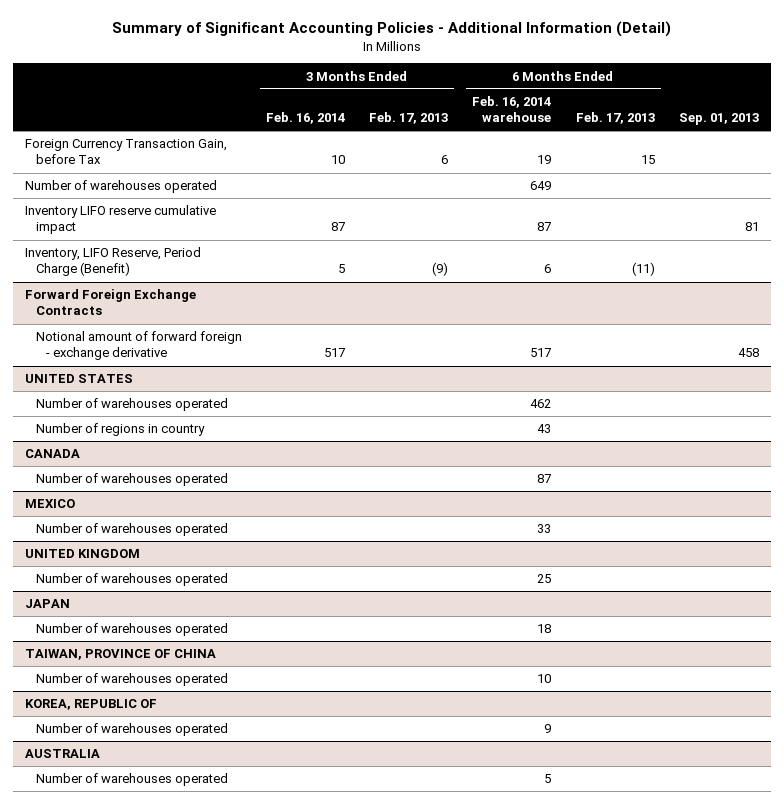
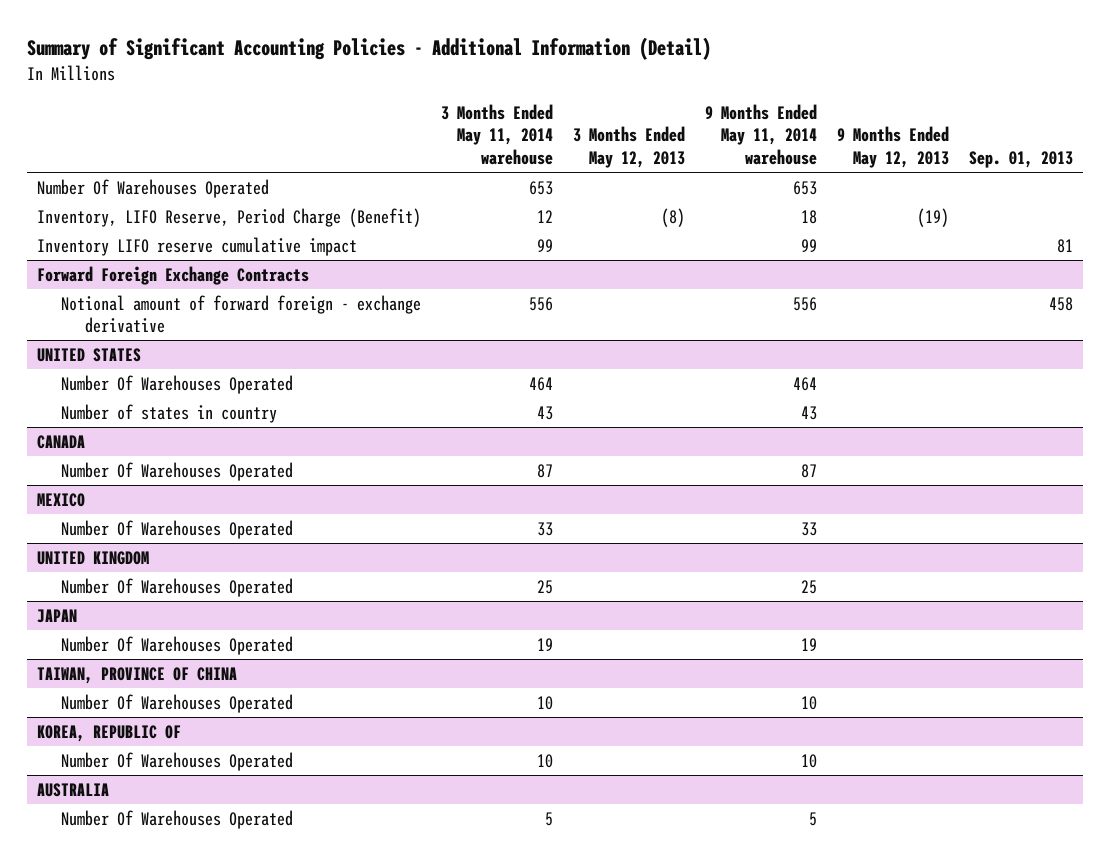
- | 3 Months Ended Feb. 16, 2014 | 3 Months Ended Feb. 17, 2013 | 6 Months Ended Feb. 16, 2014 warehouse | 6 Months Ended Feb. 17, 2013 | Sep. 01, 2013
+ | 3 Months Ended May 11, 2014 warehouse | 3 Months Ended May 12, 2013 | 9 Months Ended May 11, 2014 warehouse | 9 Months Ended May 12, 2013 | Sep. 01, 2013
- Foreign Currency Transaction Gain, before Tax | 10 | 6 | 19 | 15 |
- Number of warehouses operated | | | 649 | |
+ Number Of Warehouses Operated | 653 | | 653 | |
moved down: Inventory LIFO reserve cumulative impact | 99 | | 99 | | 81
@ UNITED STATES
- Number of warehouses operated | | | 462 | |
- Number of regions in country | | | 43 | |
+ Number Of Warehouses Operated | 464 | | 464 | |
+ Number of states in country | 43 | | 43 | |
@ CANADA
- Number of warehouses operated | | | 87 | |
+ Number Of Warehouses Operated | 87 | | 87 | |
@ MEXICO
- Number of warehouses operated | | | 33 | |
+ Number Of Warehouses Operated | 33 | | 33 | |
@ UNITED KINGDOM
- Number of warehouses operated | | | 25 | |
+ Number Of Warehouses Operated | 25 | | 25 | |
@ JAPAN
- Number of warehouses operated | | | 18 | |
+ Number Of Warehouses Operated | 19 | | 19 | |
@ TAIWAN, PROVINCE OF CHINA
- Number of warehouses operated | | | 10 | |
+ Number Of Warehouses Operated | 10 | | 10 | |
@ KOREA, REPUBLIC OF
- Number of warehouses operated | | | 9 | |
+ Number Of Warehouses Operated | 10 | | 10 | |
@ AUSTRALIA
- Number of warehouses operated | | | 5 | |
+ Number Of Warehouses Operated | 5 | | 5 | |

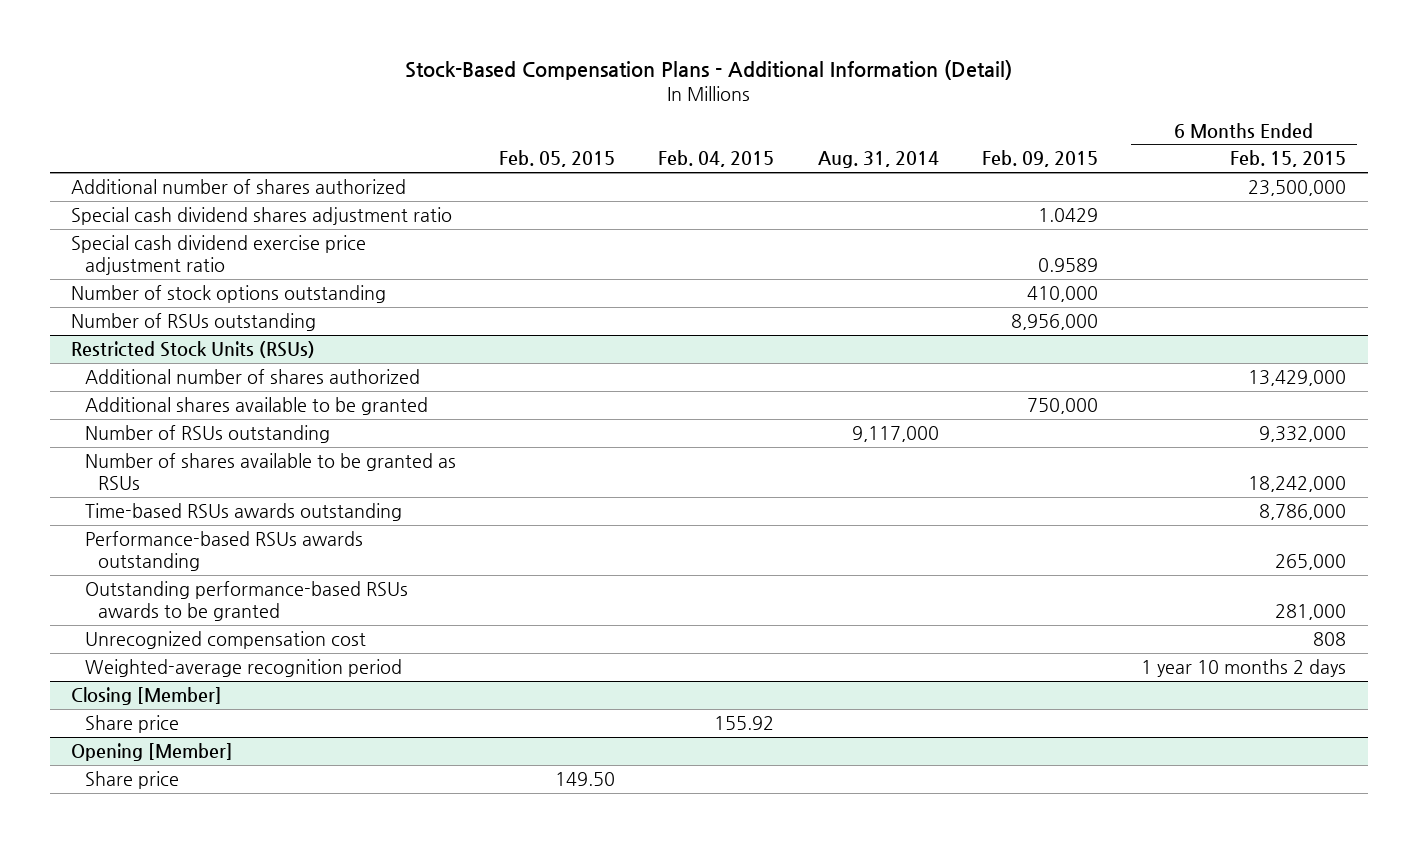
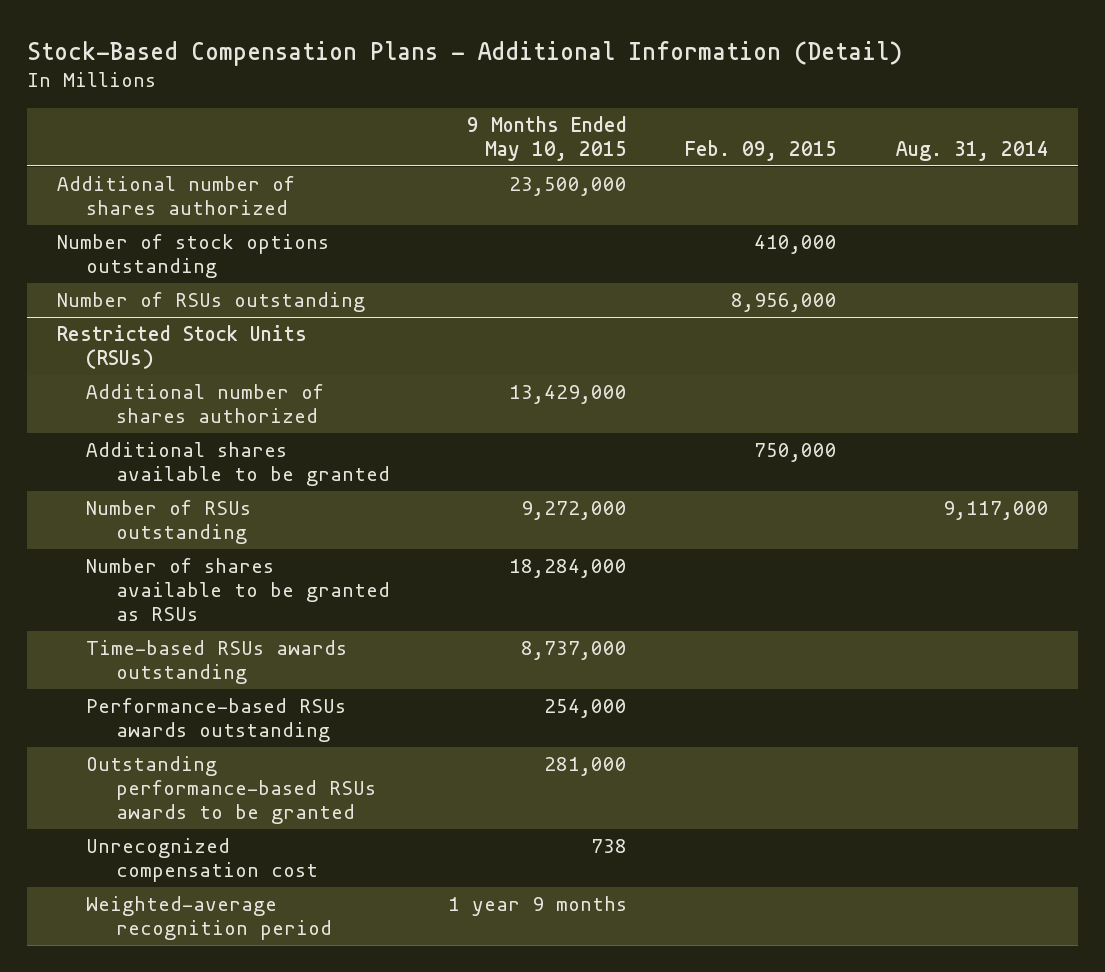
- | Feb. 05, 2015 | Feb. 04, 2015 | Aug. 31, 2014 | Feb. 09, 2015 | 6 Months Ended Feb. 15, 2015
+ | 9 Months Ended May 10, 2015 | Feb. 09, 2015 | Aug. 31, 2014
- Special cash dividend shares adjustment ratio | | | | 1.0429 |
- Special cash dividend exercise price adjustment ratio | | | | 0.9589 |
- Closing [Member]
- Share price | | 155.92 | | |
- Opening [Member]
- Share price | 149.50 | | | |

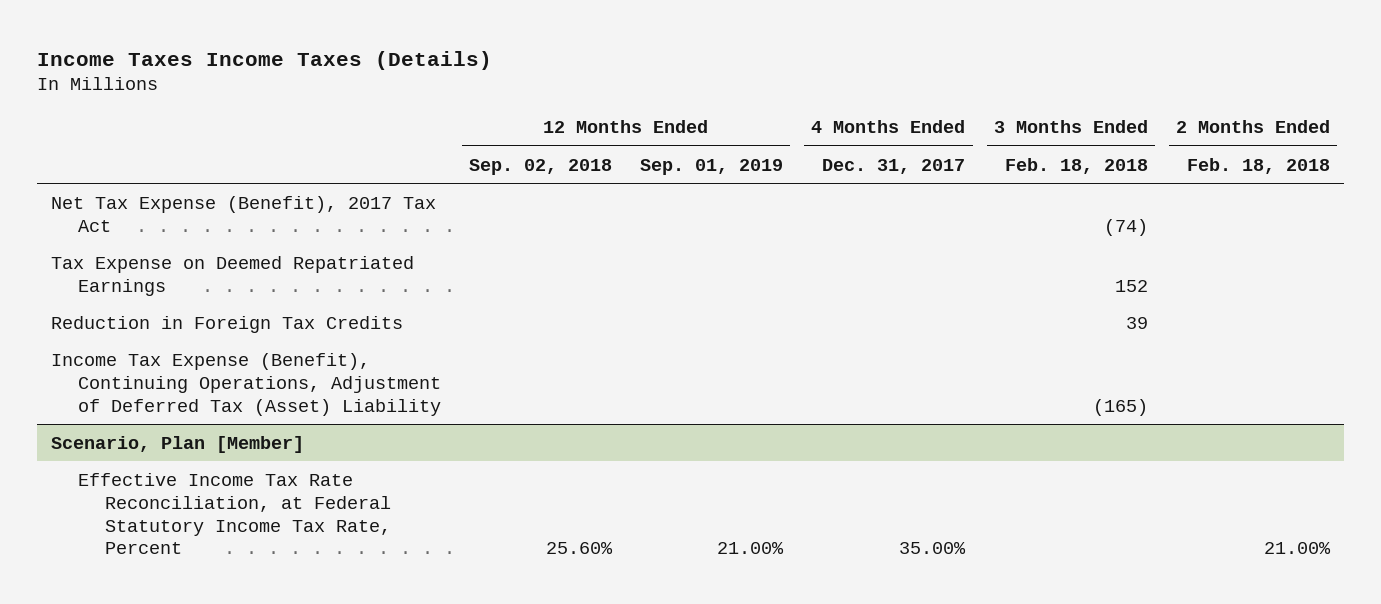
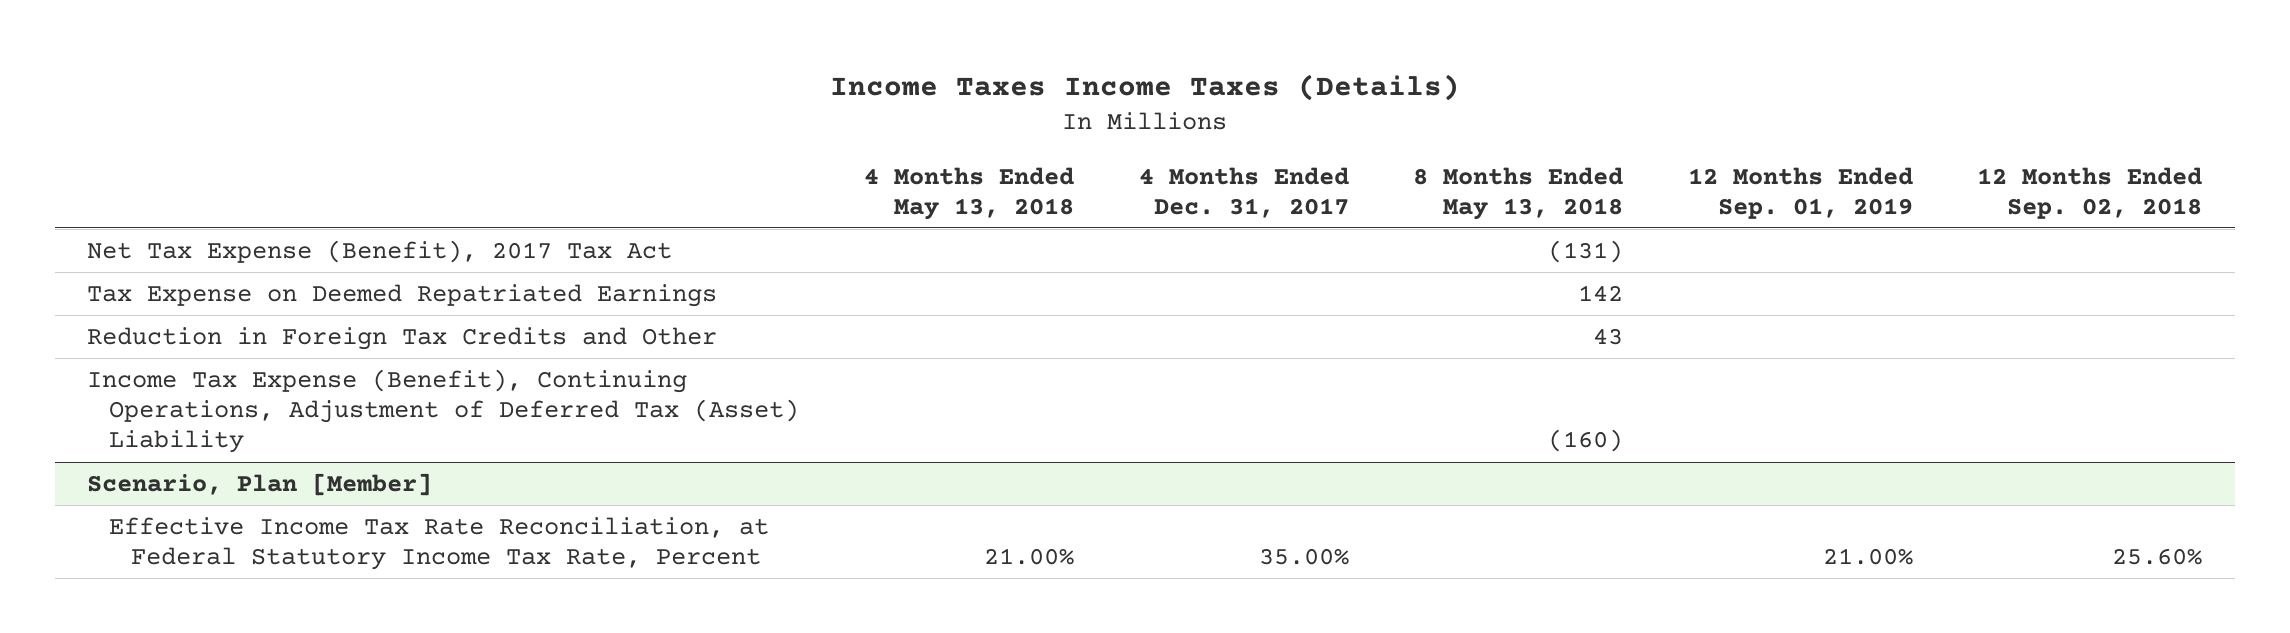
- | 12 Months Ended Sep. 02, 2018 | 12 Months Ended Sep. 01, 2019 | 4 Months Ended Dec. 31, 2017 | 3 Months Ended Feb. 18, 2018 | 2 Months Ended Feb. 18, 2018
+ | 4 Months Ended May 13, 2018 | 4 Months Ended Dec. 31, 2017 | 8 Months Ended May 13, 2018 | 12 Months Ended Sep. 01, 2019 | 12 Months Ended Sep. 02, 2018
- Reduction in Foreign Tax Credits | | | | 39 |
+ Reduction in Foreign Tax Credits and Other | | | 43 | |

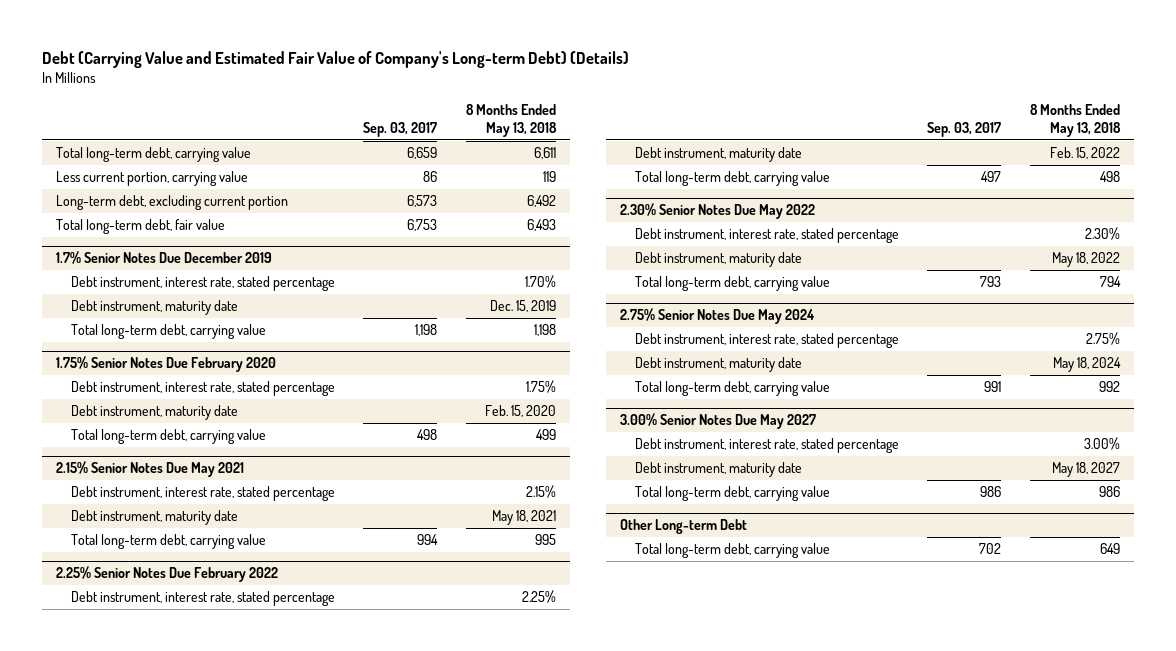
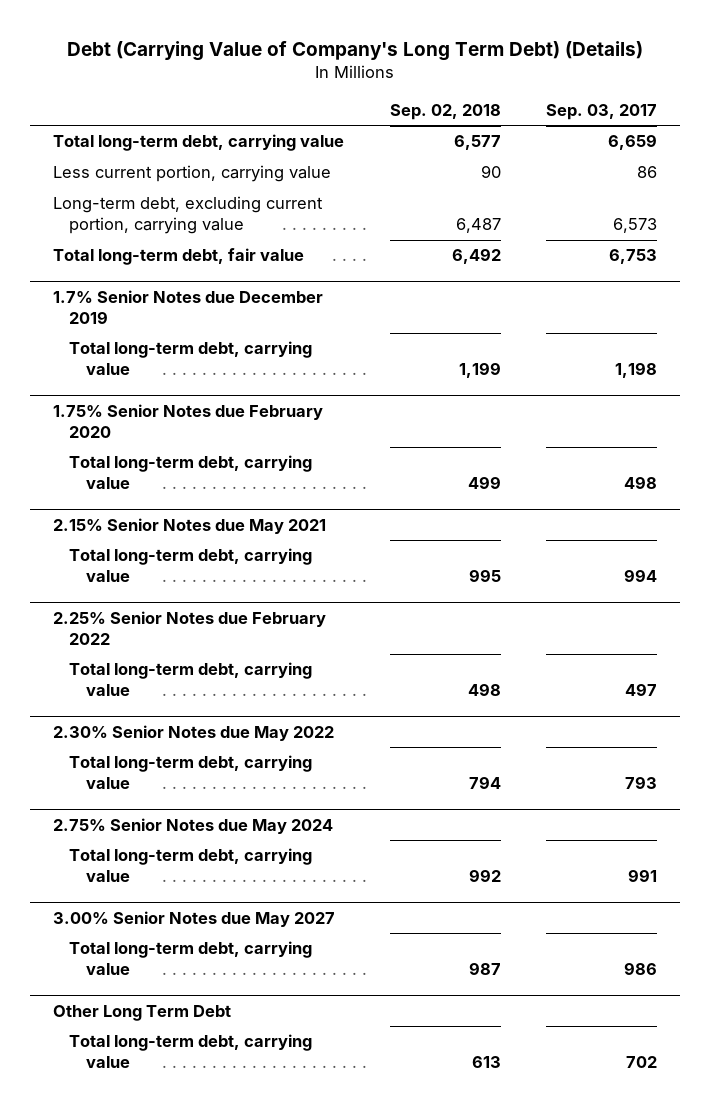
- Debt (Carrying Value and Estimated Fair Value of Company's Long-term Debt) (Details)
+ Debt (Carrying Value of Company's Long Term Debt) (Details)
- | Sep. 03, 2017 | 8 Months Ended May 13, 2018
+ | Sep. 02, 2018 | Sep. 03, 2017
- Long-term debt, excluding current portion | 6,573 | 6,492
+ Long-term debt, excluding current portion, carrying value | 6,487 | 6,573
- 1.7% Senior Notes Due December 2019
- Debt instrument, interest rate, stated percentage | | 1.70%
- Debt instrument, maturity date | | Dec. 15, 2019
+ 1.7% Senior Notes due December 2019
- 1.75% Senior Notes Due February 2020
- Debt instrument, interest rate, stated percentage | | 1.75%
- Debt instrument, maturity date | | Feb. 15, 2020
+ 1.75% Senior Notes due February 2020
- 2.15% Senior Notes Due May 2021
- Debt instrument, interest rate, stated percentage | | 2.15%
- Debt instrument, maturity date | | May 18, 2021
+ 2.15% Senior Notes due May 2021
- 2.25% Senior Notes Due February 2022
- Debt instrument, interest rate, stated percentage | | 2.25%
- Debt instrument, maturity date | | Feb. 15, 2022
+ 2.25% Senior Notes due February 2022
- 2.30% Senior Notes Due May 2022
- Debt instrument, interest rate, stated percentage | | 2.30%
- Debt instrument, maturity date | | May 18, 2022
+ 2.30% Senior Notes due May 2022
- 2.75% Senior Notes Due May 2024
- Debt instrument, interest rate, stated percentage | | 2.75%
- Debt instrument, maturity date | | May 18, 2024
+ 2.75% Senior Notes due May 2024
- 3.00% Senior Notes Due May 2027
- Debt instrument, interest rate, stated percentage | | 3.00%
- Debt instrument, maturity date | | May 18, 2027
+ 3.00% Senior Notes due May 2027
- Other Long-term Debt
+ Other Long Term Debt

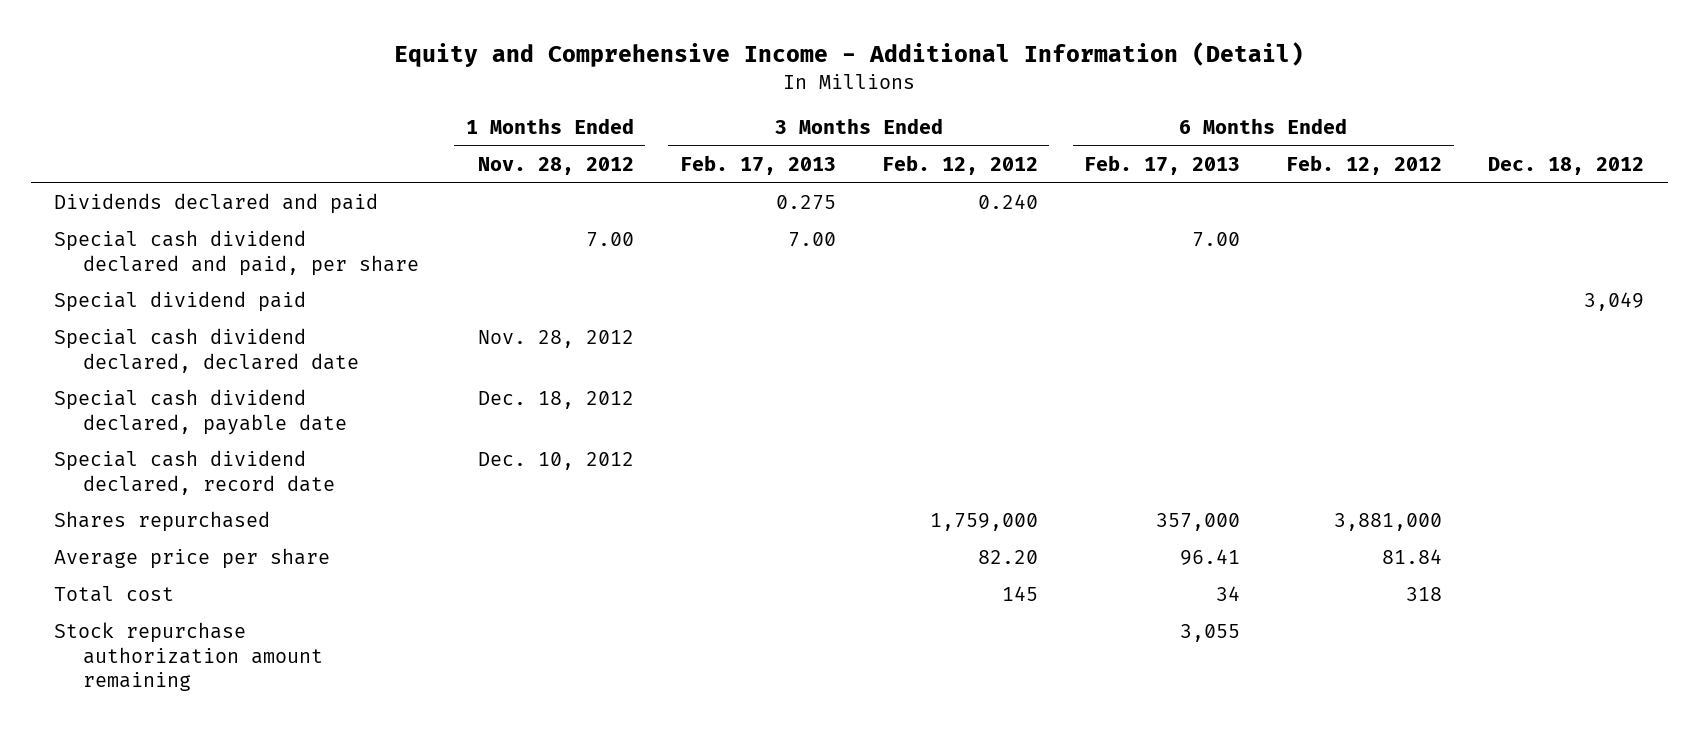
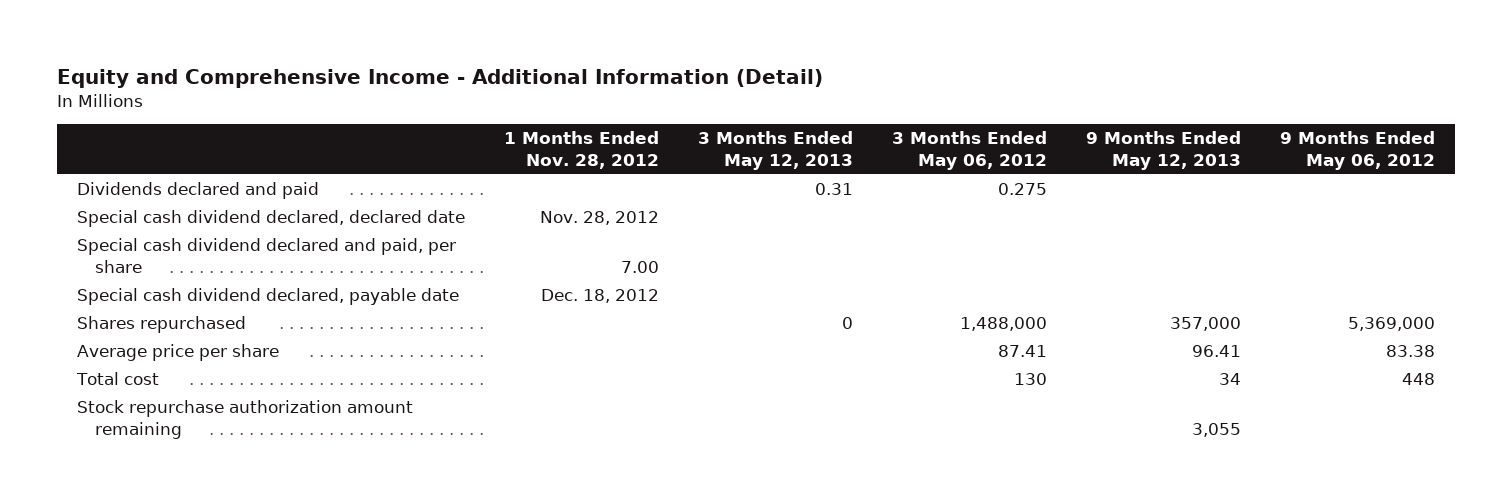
- | 1 Months Ended Nov. 28, 2012 | 3 Months Ended Feb. 17, 2013 | 3 Months Ended Feb. 12, 2012 | 6 Months Ended Feb. 17, 2013 | 6 Months Ended Feb. 12, 2012 | Dec. 18, 2012
+ | 1 Months Ended Nov. 28, 2012 | 3 Months Ended May 12, 2013 | 3 Months Ended May 06, 2012 | 9 Months Ended May 12, 2013 | 9 Months Ended May 06, 2012
- Special dividend paid | | | | | | 3,049
moved down: Special cash dividend declared and paid, per share | 7.00 | | | |
- Special cash dividend declared, record date | Dec. 10, 2012 | | | | |

